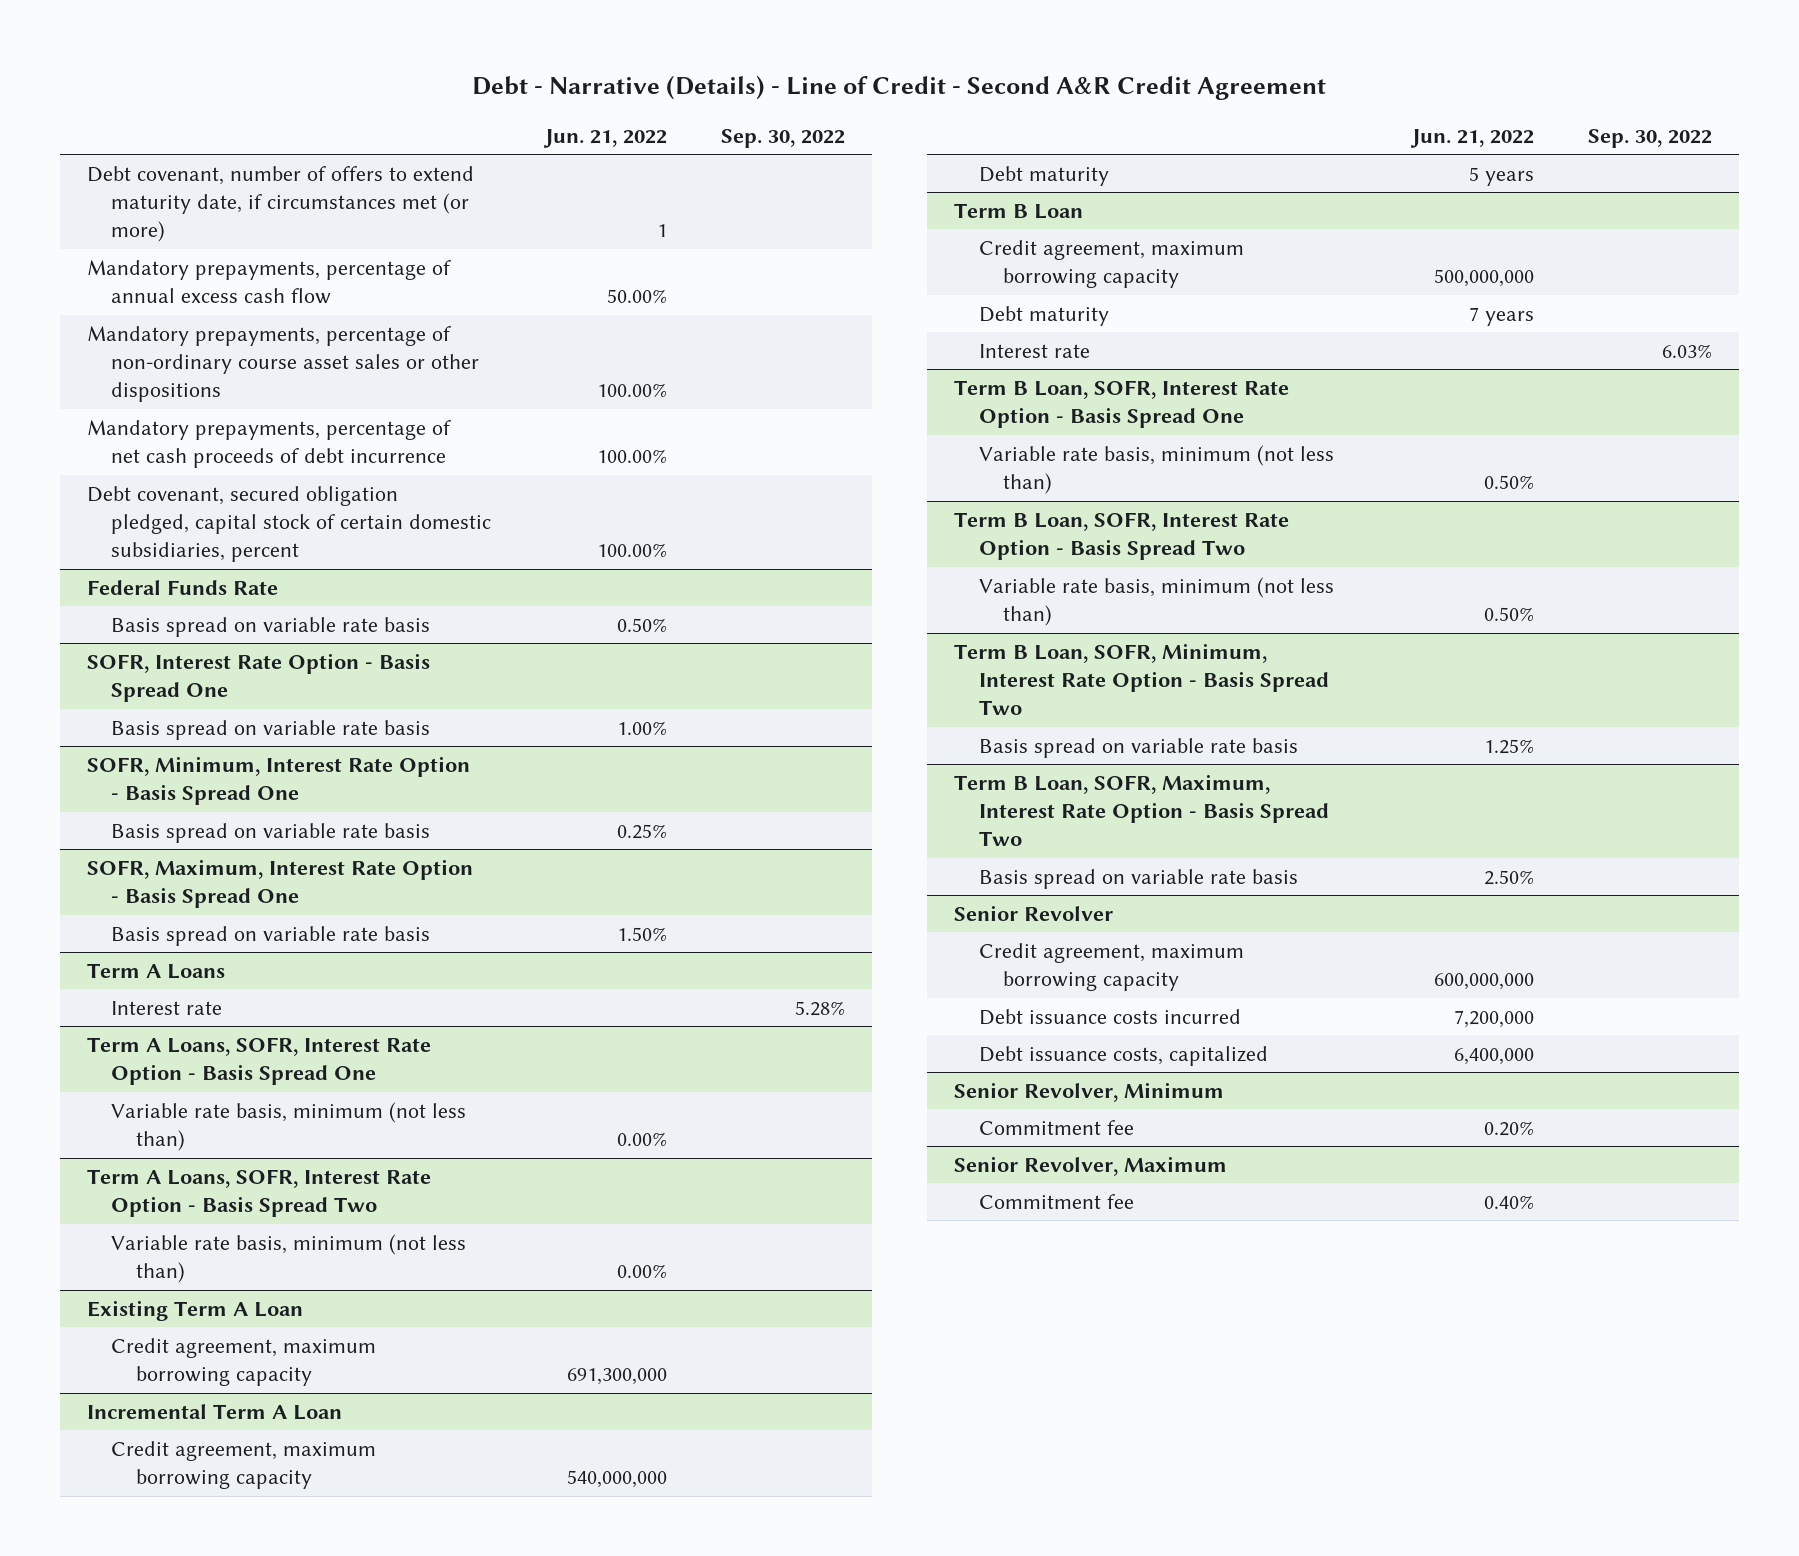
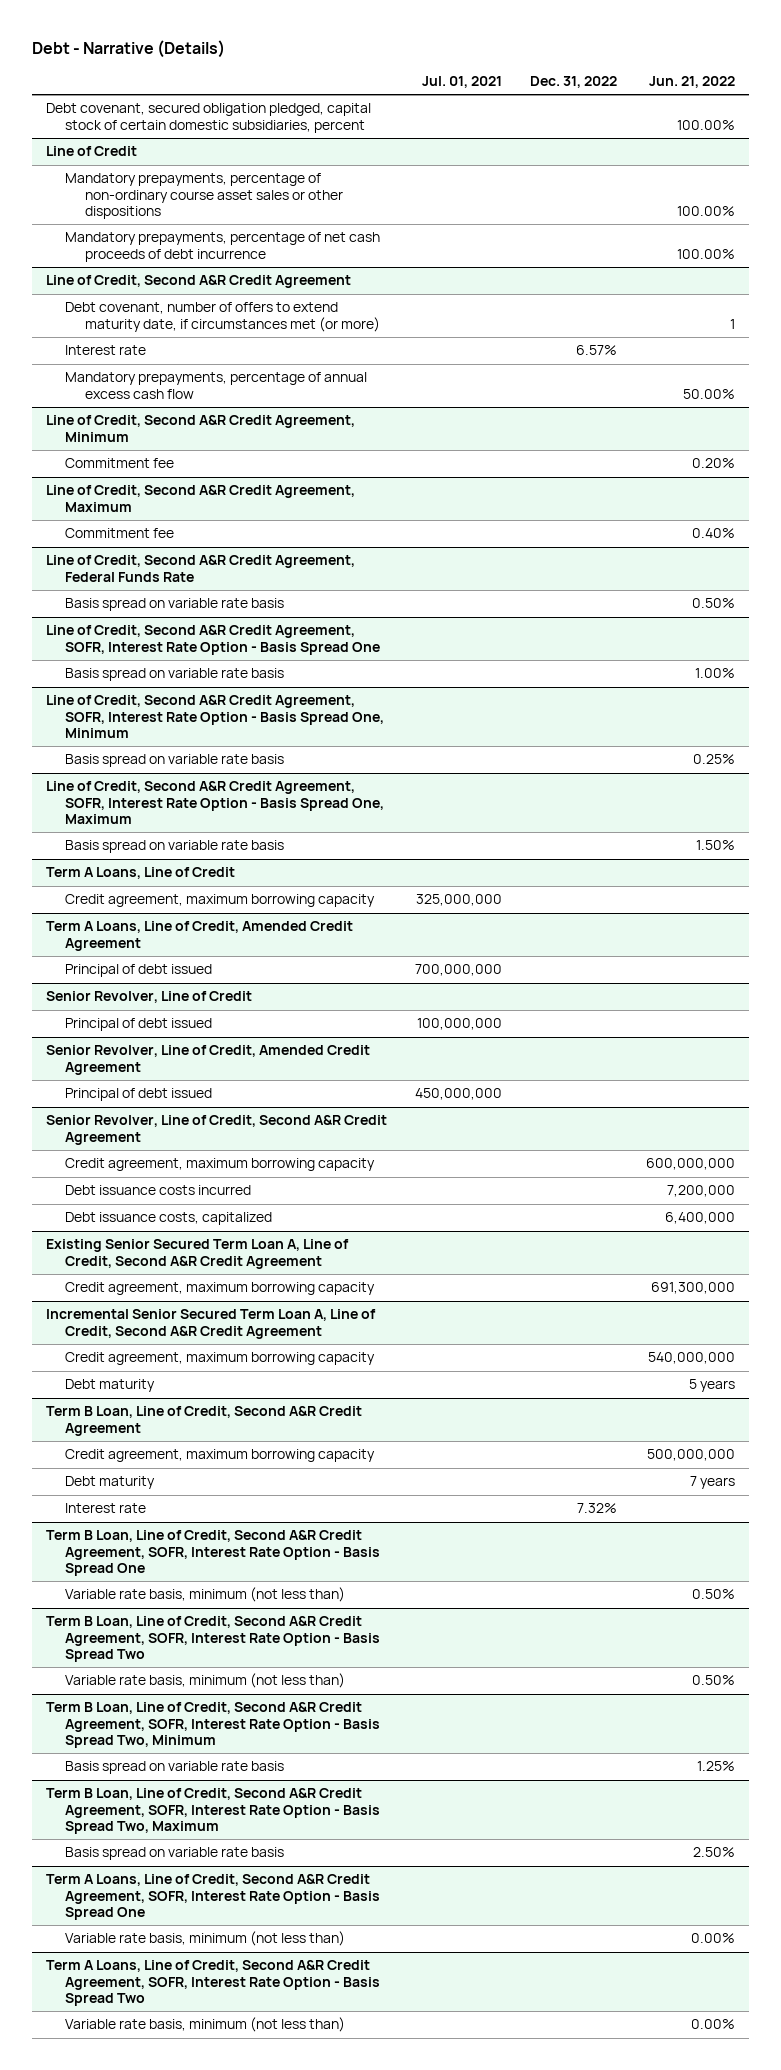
- Debt - Narrative (Details) - Line of Credit - Second A&R Credit Agreement
+ Debt - Narrative (Details)
- | Jun. 21, 2022 | Sep. 30, 2022
+ | Jul. 01, 2021 | Dec. 31, 2022 | Jun. 21, 2022
- Debt covenant, number of offers to extend maturity date, if circumstances met (or more) | 1 |
- Mandatory prepayments, percentage of annual excess cash flow | 50.00% |
moved up: Debt covenant, secured obligation pledged, capital stock of certain domestic subsidiaries, percent | | | 100.00%
+ Line of Credit
- Federal Funds Rate
+ Line of Credit, Second A&R Credit Agreement
+ Debt covenant, number of offers to extend maturity date, if circumstances met (or more) | | | 1
+ Interest rate | | 6.57% |
+ Mandatory prepayments, percentage of annual excess cash flow | | | 50.00%
+ Line of Credit, Second A&R Credit Agreement, Minimum
+ Commitment fee | | | 0.20%
+ Line of Credit, Second A&R Credit Agreement, Maximum
+ Commitment fee | | | 0.40%
+ Line of Credit, Second A&R Credit Agreement, Federal Funds Rate
- SOFR, Interest Rate Option - Basis Spread One
+ Line of Credit, Second A&R Credit Agreement, SOFR, Interest Rate Option - Basis Spread One
- SOFR, Minimum, Interest Rate Option - Basis Spread One
+ Line of Credit, Second A&R Credit Agreement, SOFR, Interest Rate Option - Basis Spread One, Minimum
- SOFR, Maximum, Interest Rate Option - Basis Spread One
+ Line of Credit, Second A&R Credit Agreement, SOFR, Interest Rate Option - Basis Spread One, Maximum
- Term A Loans
- Interest rate | | 5.28%
- Term A Loans, SOFR, Interest Rate Option - Basis Spread One
- Variable rate basis, minimum (not less than) | 0.00% |
- Term A Loans, SOFR, Interest Rate Option - Basis Spread Two
- Variable rate basis, minimum (not less than) | 0.00% |
- Existing Term A Loan
+ Term A Loans, Line of Credit
+ Credit agreement, maximum borrowing capacity | 325,000,000 | |
+ Term A Loans, Line of Credit, Amended Credit Agreement
+ Principal of debt issued | 700,000,000 | |
+ Senior Revolver, Line of Credit
+ Principal of debt issued | 100,000,000 | |
+ Senior Revolver, Line of Credit, Amended Credit Agreement
+ Principal of debt issued | 450,000,000 | |
+ Senior Revolver, Line of Credit, Second A&R Credit Agreement
+ Credit agreement, maximum borrowing capacity | | | 600,000,000
+ Debt issuance costs incurred | | | 7,200,000
+ Debt issuance costs, capitalized | | | 6,400,000
+ Existing Senior Secured Term Loan A, Line of Credit, Second A&R Credit Agreement
- Incremental Term A Loan
+ Incremental Senior Secured Term Loan A, Line of Credit, Second A&R Credit Agreement
- Term B Loan
+ Term B Loan, Line of Credit, Second A&R Credit Agreement
- Term B Loan, SOFR, Interest Rate Option - Basis Spread One
+ Term B Loan, Line of Credit, Second A&R Credit Agreement, SOFR, Interest Rate Option - Basis Spread One
- Term B Loan, SOFR, Interest Rate Option - Basis Spread Two
+ Term B Loan, Line of Credit, Second A&R Credit Agreement, SOFR, Interest Rate Option - Basis Spread Two
- Term B Loan, SOFR, Minimum, Interest Rate Option - Basis Spread Two
+ Term B Loan, Line of Credit, Second A&R Credit Agreement, SOFR, Interest Rate Option - Basis Spread Two, Minimum
- Term B Loan, SOFR, Maximum, Interest Rate Option - Basis Spread Two
+ Term B Loan, Line of Credit, Second A&R Credit Agreement, SOFR, Interest Rate Option - Basis Spread Two, Maximum
- Senior Revolver
- Credit agreement, maximum borrowing capacity | 600,000,000 |
- Debt issuance costs incurred | 7,200,000 |
- Debt issuance costs, capitalized | 6,400,000 |
- Senior Revolver, Minimum
- Commitment fee | 0.20% |
- Senior Revolver, Maximum
- Commitment fee | 0.40% |
+ Term A Loans, Line of Credit, Second A&R Credit Agreement, SOFR, Interest Rate Option - Basis Spread One
+ Variable rate basis, minimum (not less than) | | | 0.00%
+ Term A Loans, Line of Credit, Second A&R Credit Agreement, SOFR, Interest Rate Option - Basis Spread Two
+ Variable rate basis, minimum (not less than) | | | 0.00%

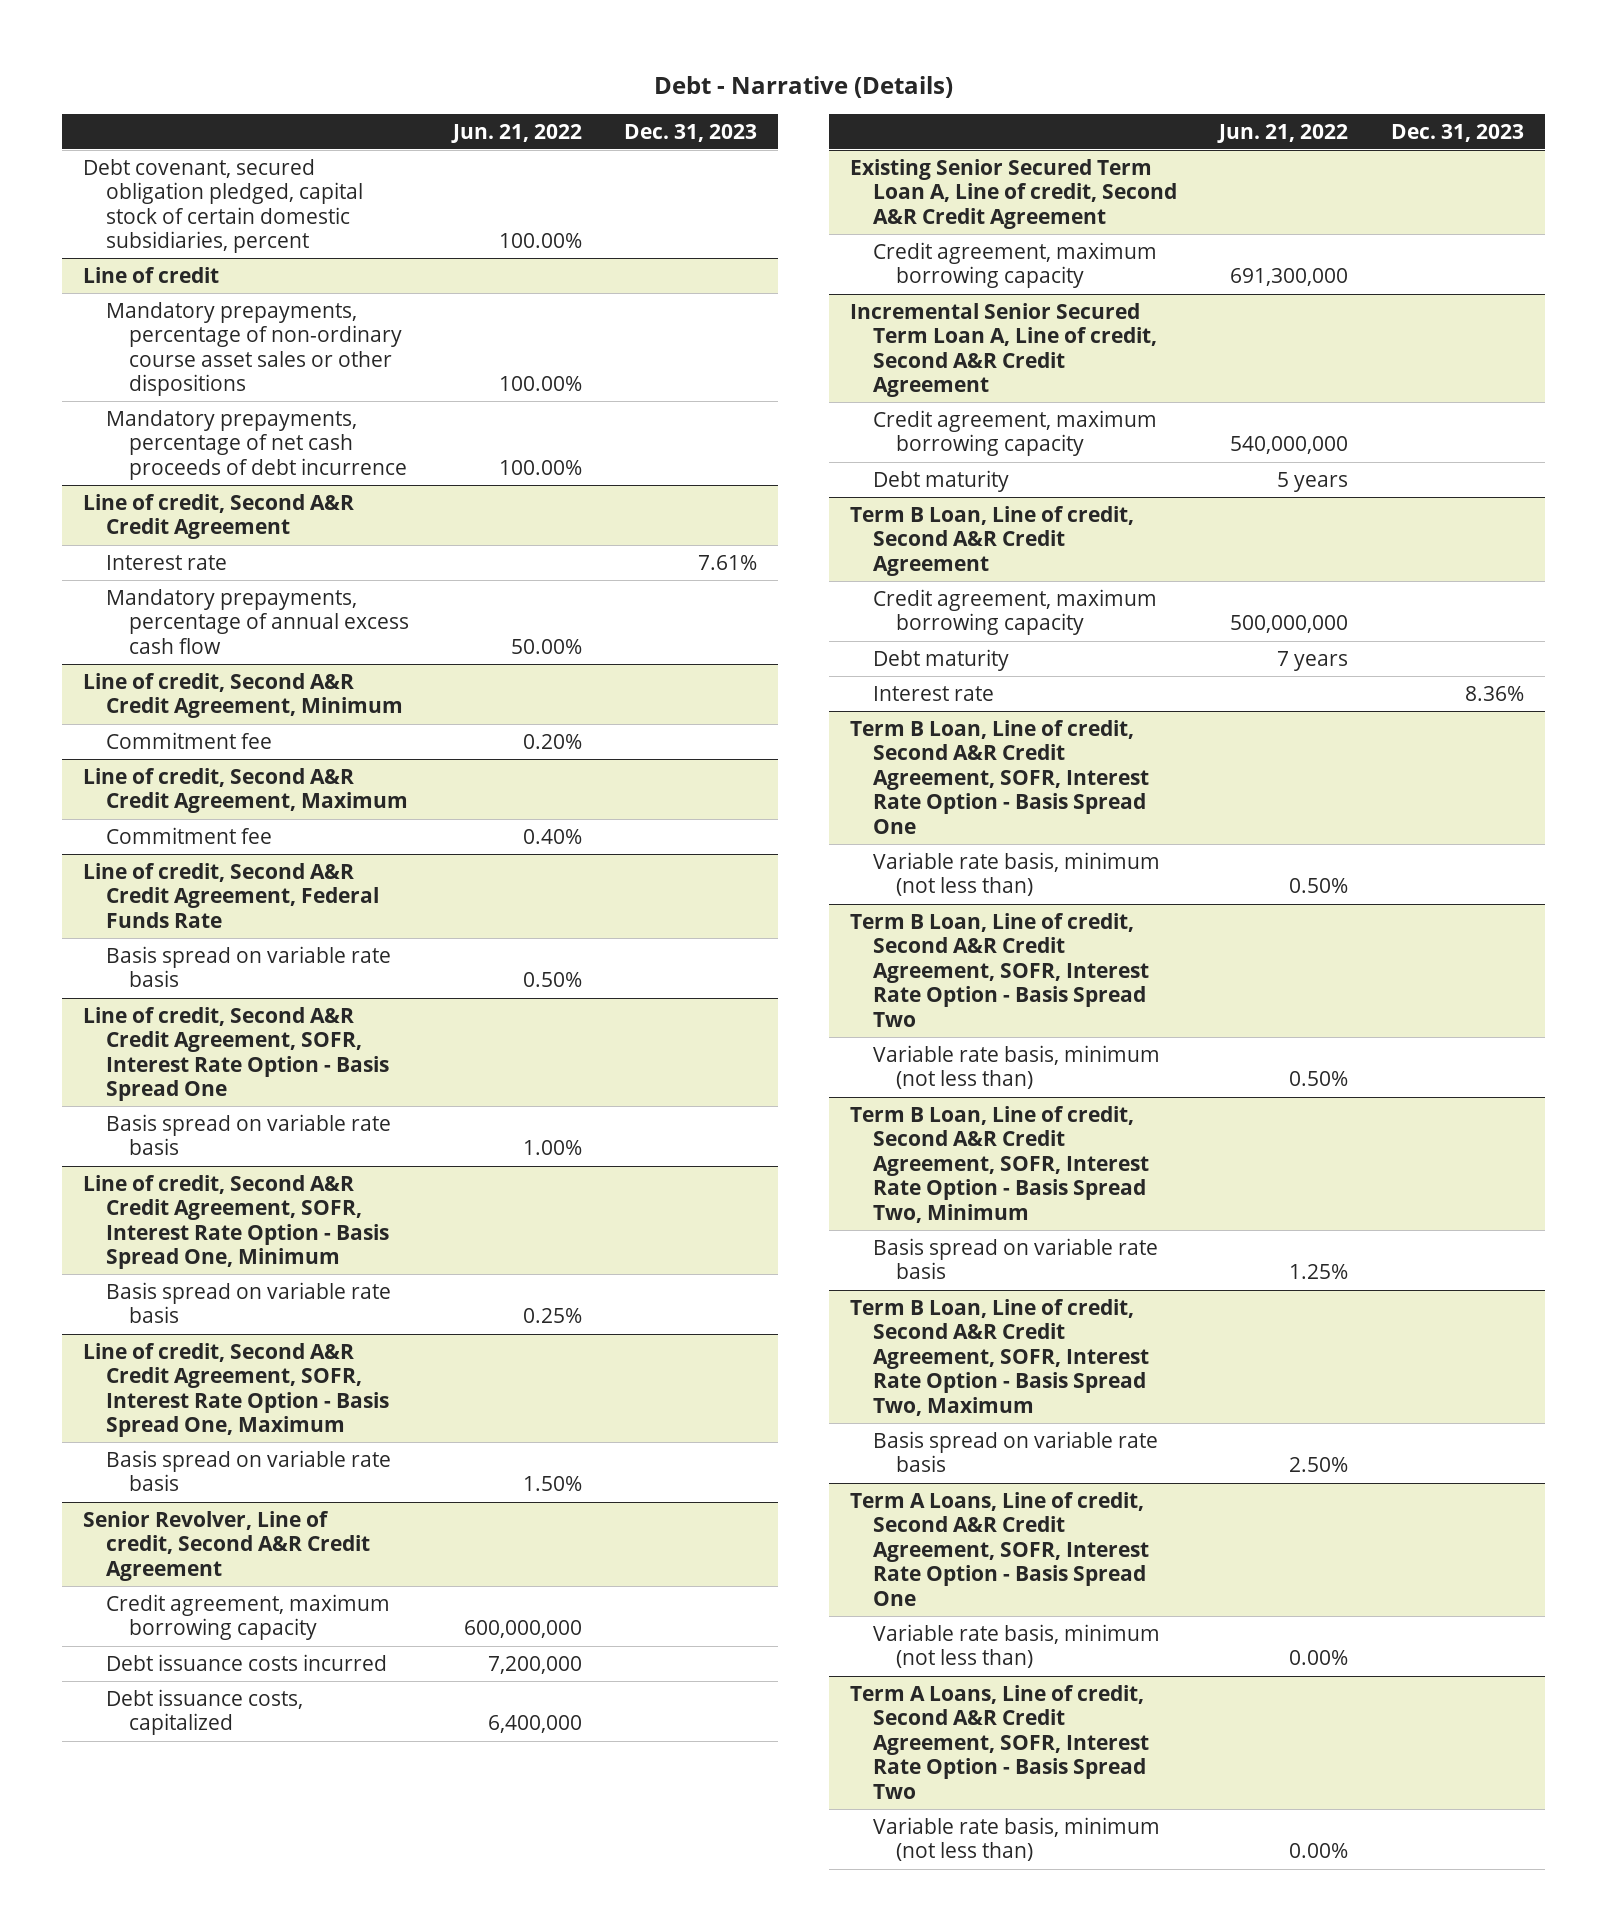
- | Jul. 01, 2021 | Dec. 31, 2022 | Jun. 21, 2022
+ | Jun. 21, 2022 | Dec. 31, 2023
- Line of Credit
+ Line of credit
- Line of Credit, Second A&R Credit Agreement
- Debt covenant, number of offers to extend maturity date, if circumstances met (or more) | | | 1
+ Line of credit, Second A&R Credit Agreement
- Line of Credit, Second A&R Credit Agreement, Minimum
+ Line of credit, Second A&R Credit Agreement, Minimum
- Line of Credit, Second A&R Credit Agreement, Maximum
+ Line of credit, Second A&R Credit Agreement, Maximum
- Line of Credit, Second A&R Credit Agreement, Federal Funds Rate
+ Line of credit, Second A&R Credit Agreement, Federal Funds Rate
- Line of Credit, Second A&R Credit Agreement, SOFR, Interest Rate Option - Basis Spread One
+ Line of credit, Second A&R Credit Agreement, SOFR, Interest Rate Option - Basis Spread One
- Line of Credit, Second A&R Credit Agreement, SOFR, Interest Rate Option - Basis Spread One, Minimum
+ Line of credit, Second A&R Credit Agreement, SOFR, Interest Rate Option - Basis Spread One, Minimum
- Line of Credit, Second A&R Credit Agreement, SOFR, Interest Rate Option - Basis Spread One, Maximum
+ Line of credit, Second A&R Credit Agreement, SOFR, Interest Rate Option - Basis Spread One, Maximum
- Term A Loans, Line of Credit
- Credit agreement, maximum borrowing capacity | 325,000,000 | |
- Term A Loans, Line of Credit, Amended Credit Agreement
- Principal of debt issued | 700,000,000 | |
- Senior Revolver, Line of Credit
- Principal of debt issued | 100,000,000 | |
- Senior Revolver, Line of Credit, Amended Credit Agreement
- Principal of debt issued | 450,000,000 | |
- Senior Revolver, Line of Credit, Second A&R Credit Agreement
+ Senior Revolver, Line of credit, Second A&R Credit Agreement
- Existing Senior Secured Term Loan A, Line of Credit, Second A&R Credit Agreement
+ Existing Senior Secured Term Loan A, Line of credit, Second A&R Credit Agreement
- Incremental Senior Secured Term Loan A, Line of Credit, Second A&R Credit Agreement
+ Incremental Senior Secured Term Loan A, Line of credit, Second A&R Credit Agreement
- Term B Loan, Line of Credit, Second A&R Credit Agreement
+ Term B Loan, Line of credit, Second A&R Credit Agreement
- Term B Loan, Line of Credit, Second A&R Credit Agreement, SOFR, Interest Rate Option - Basis Spread One
+ Term B Loan, Line of credit, Second A&R Credit Agreement, SOFR, Interest Rate Option - Basis Spread One
- Term B Loan, Line of Credit, Second A&R Credit Agreement, SOFR, Interest Rate Option - Basis Spread Two
+ Term B Loan, Line of credit, Second A&R Credit Agreement, SOFR, Interest Rate Option - Basis Spread Two
- Term B Loan, Line of Credit, Second A&R Credit Agreement, SOFR, Interest Rate Option - Basis Spread Two, Minimum
+ Term B Loan, Line of credit, Second A&R Credit Agreement, SOFR, Interest Rate Option - Basis Spread Two, Minimum
- Term B Loan, Line of Credit, Second A&R Credit Agreement, SOFR, Interest Rate Option - Basis Spread Two, Maximum
+ Term B Loan, Line of credit, Second A&R Credit Agreement, SOFR, Interest Rate Option - Basis Spread Two, Maximum
- Term A Loans, Line of Credit, Second A&R Credit Agreement, SOFR, Interest Rate Option - Basis Spread One
+ Term A Loans, Line of credit, Second A&R Credit Agreement, SOFR, Interest Rate Option - Basis Spread One
- Term A Loans, Line of Credit, Second A&R Credit Agreement, SOFR, Interest Rate Option - Basis Spread Two
+ Term A Loans, Line of credit, Second A&R Credit Agreement, SOFR, Interest Rate Option - Basis Spread Two

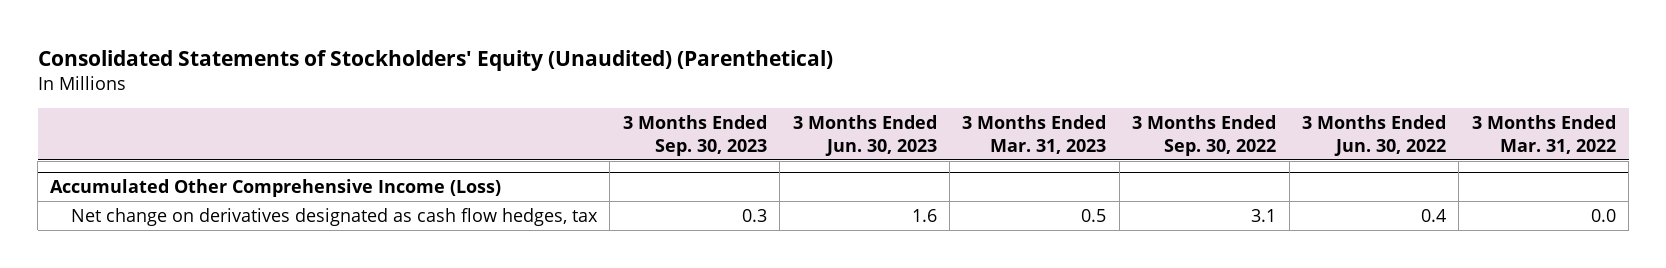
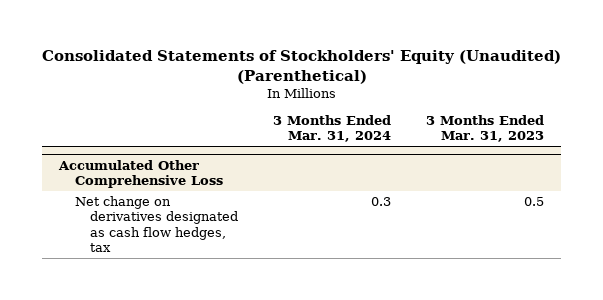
- | 3 Months Ended Sep. 30, 2023 | 3 Months Ended Jun. 30, 2023 | 3 Months Ended Mar. 31, 2023 | 3 Months Ended Sep. 30, 2022 | 3 Months Ended Jun. 30, 2022 | 3 Months Ended Mar. 31, 2022
+ | 3 Months Ended Mar. 31, 2024 | 3 Months Ended Mar. 31, 2023
- Accumulated Other Comprehensive Income (Loss)
+ Accumulated Other Comprehensive Loss

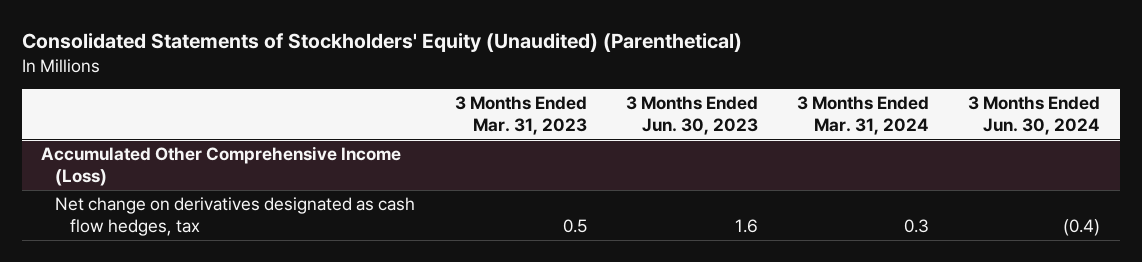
- | 3 Months Ended Mar. 31, 2024 | 3 Months Ended Mar. 31, 2023
+ | 3 Months Ended Mar. 31, 2023 | 3 Months Ended Jun. 30, 2023 | 3 Months Ended Mar. 31, 2024 | 3 Months Ended Jun. 30, 2024
- Accumulated Other Comprehensive Loss
+ Accumulated Other Comprehensive Income (Loss)

